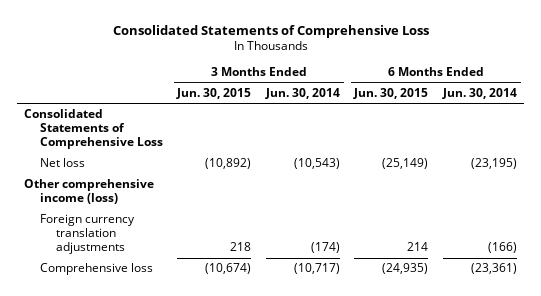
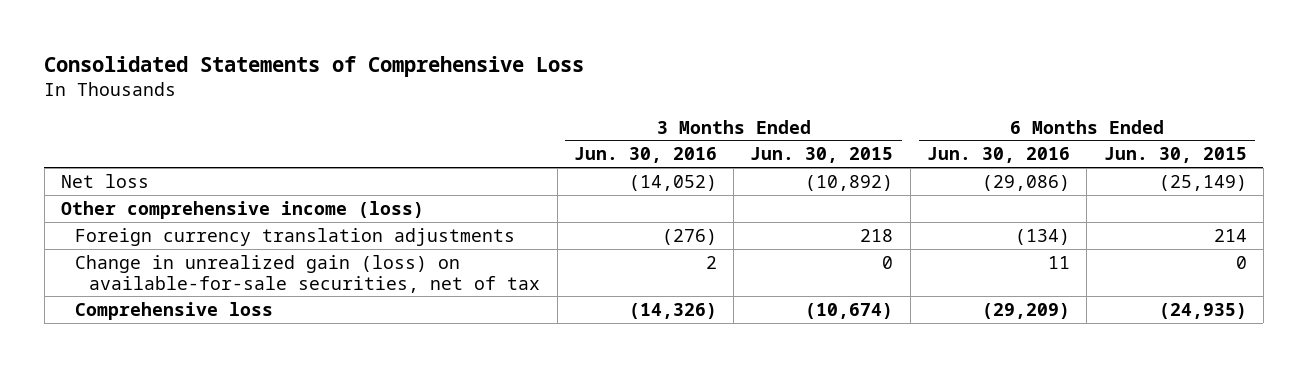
- | 3 Months Ended Jun. 30, 2015 | 3 Months Ended Jun. 30, 2014 | 6 Months Ended Jun. 30, 2015 | 6 Months Ended Jun. 30, 2014
+ | 3 Months Ended Jun. 30, 2016 | 3 Months Ended Jun. 30, 2015 | 6 Months Ended Jun. 30, 2016 | 6 Months Ended Jun. 30, 2015
- Consolidated Statements of Comprehensive Loss
+ Change in unrealized gain (loss) on available-for-sale securities, net of tax | 2 | 0 | 11 | 0

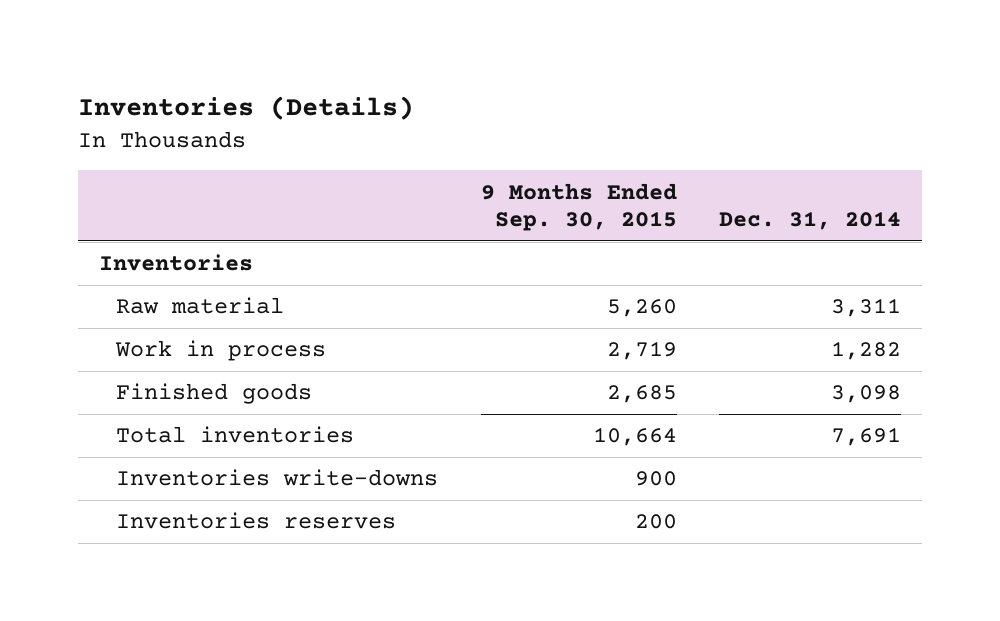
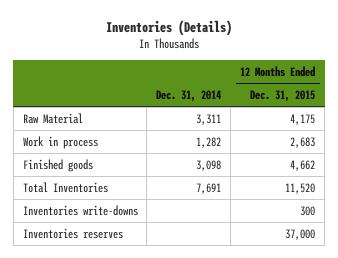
- | 9 Months Ended Sep. 30, 2015 | Dec. 31, 2014
+ | Dec. 31, 2014 | 12 Months Ended Dec. 31, 2015
- Inventories
- Raw material | 5,260 | 3,311
+ Raw Material | 3,311 | 4,175
- Total inventories | 10,664 | 7,691
+ Total Inventories | 7,691 | 11,520

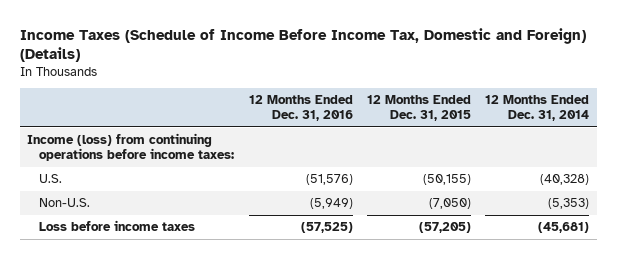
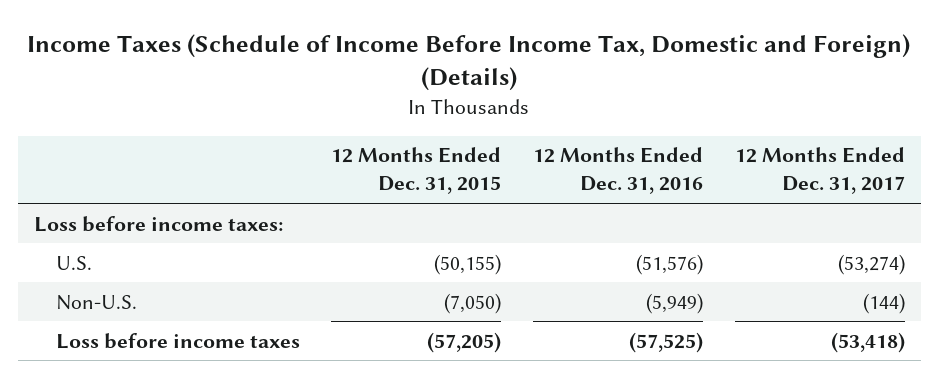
- | 12 Months Ended Dec. 31, 2016 | 12 Months Ended Dec. 31, 2015 | 12 Months Ended Dec. 31, 2014
+ | 12 Months Ended Dec. 31, 2015 | 12 Months Ended Dec. 31, 2016 | 12 Months Ended Dec. 31, 2017
- Income (loss) from continuing operations before income taxes:
+ Loss before income taxes:

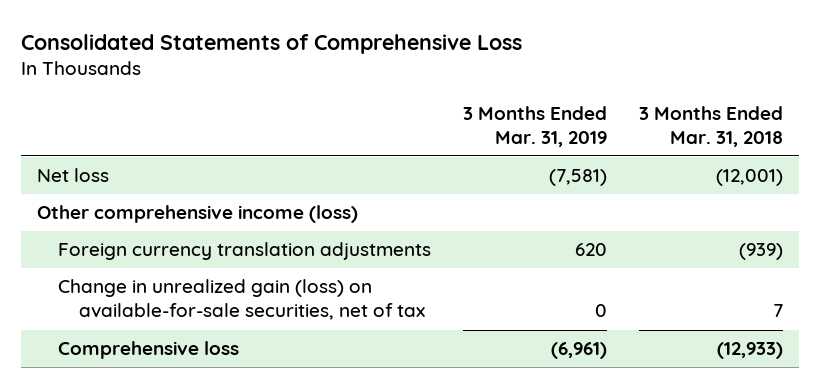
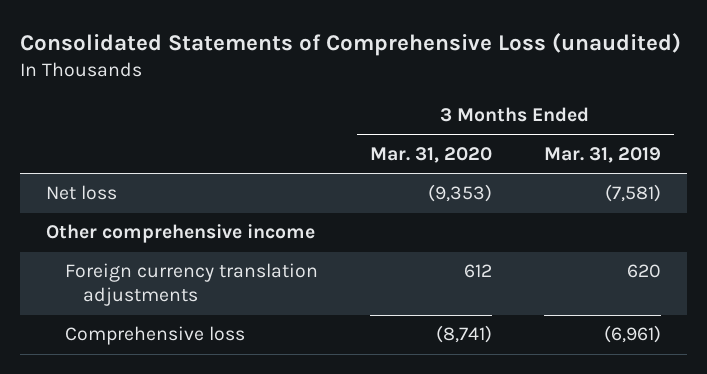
- Consolidated Statements of Comprehensive Loss
+ Consolidated Statements of Comprehensive Loss (unaudited)
- | 3 Months Ended Mar. 31, 2019 | 3 Months Ended Mar. 31, 2018
+ | 3 Months Ended Mar. 31, 2020 | 3 Months Ended Mar. 31, 2019
- Other comprehensive income (loss)
+ Other comprehensive income
- Change in unrealized gain (loss) on available-for-sale securities, net of tax | 0 | 7

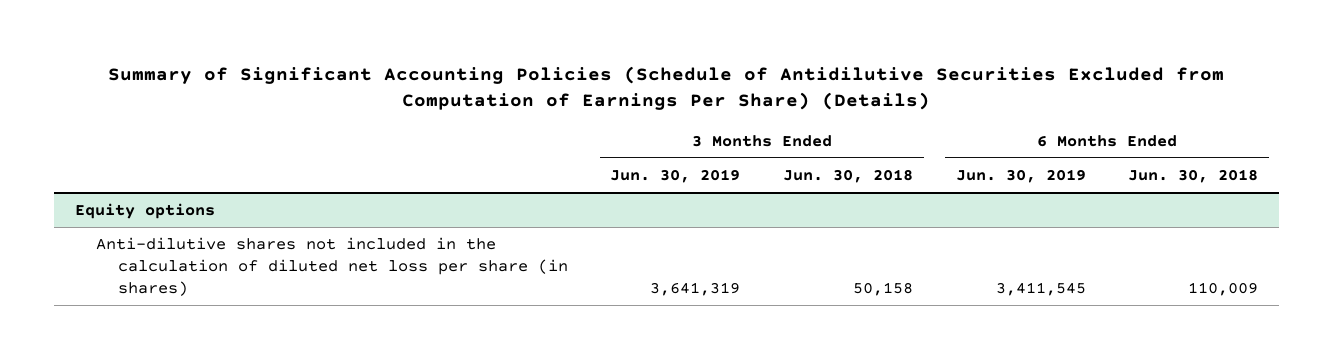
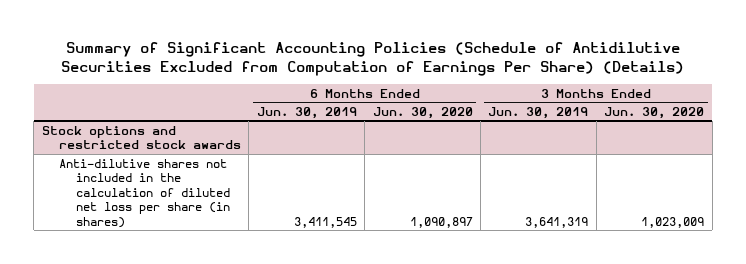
- | 3 Months Ended Jun. 30, 2019 | 3 Months Ended Jun. 30, 2018 | 6 Months Ended Jun. 30, 2019 | 6 Months Ended Jun. 30, 2018
+ | 6 Months Ended Jun. 30, 2019 | 6 Months Ended Jun. 30, 2020 | 3 Months Ended Jun. 30, 2019 | 3 Months Ended Jun. 30, 2020
- Equity options
+ Stock options and restricted stock awards

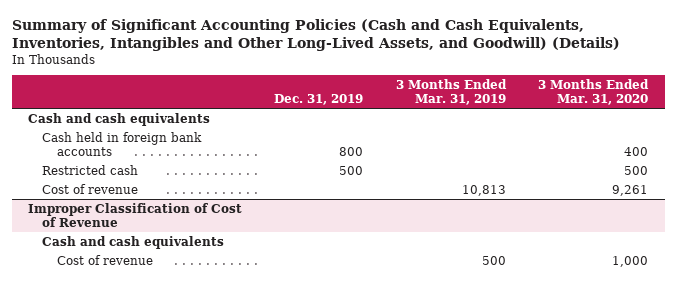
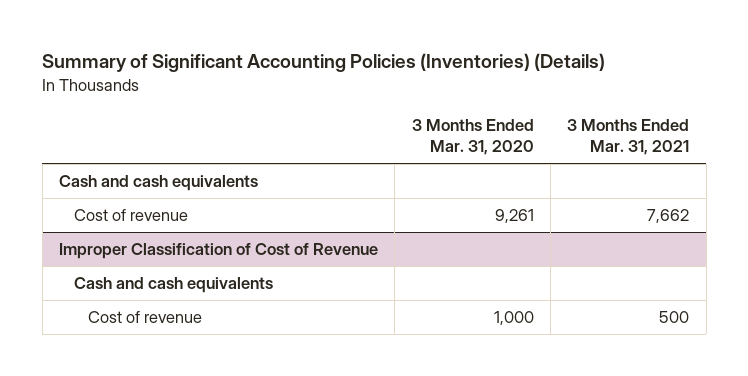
- Summary of Significant Accounting Policies (Cash and Cash Equivalents, Inventories, Intangibles and Other Long-Lived Assets, and Goodwill) (Details)
+ Summary of Significant Accounting Policies (Inventories) (Details)
- | Dec. 31, 2019 | 3 Months Ended Mar. 31, 2019 | 3 Months Ended Mar. 31, 2020
+ | 3 Months Ended Mar. 31, 2020 | 3 Months Ended Mar. 31, 2021
- Cash held in foreign bank accounts | 800 | | 400
- Restricted cash | 500 | | 500

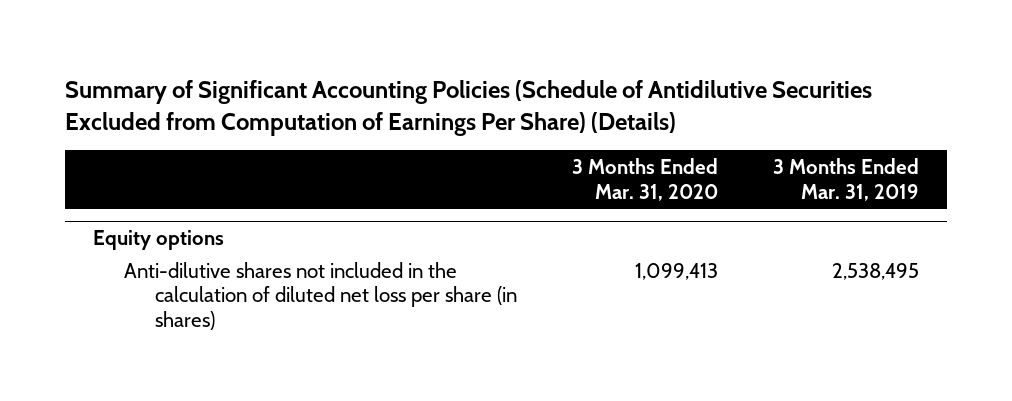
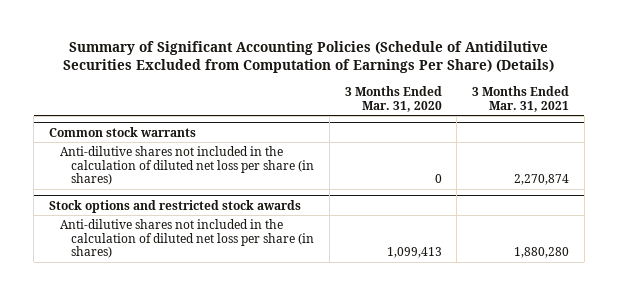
- | 3 Months Ended Mar. 31, 2020 | 3 Months Ended Mar. 31, 2019
+ | 3 Months Ended Mar. 31, 2020 | 3 Months Ended Mar. 31, 2021
- Equity options
+ Common stock warrants
+ Anti-dilutive shares not included in the calculation of diluted net loss per share (in shares) | 0 | 2,270,874
+ Stock options and restricted stock awards

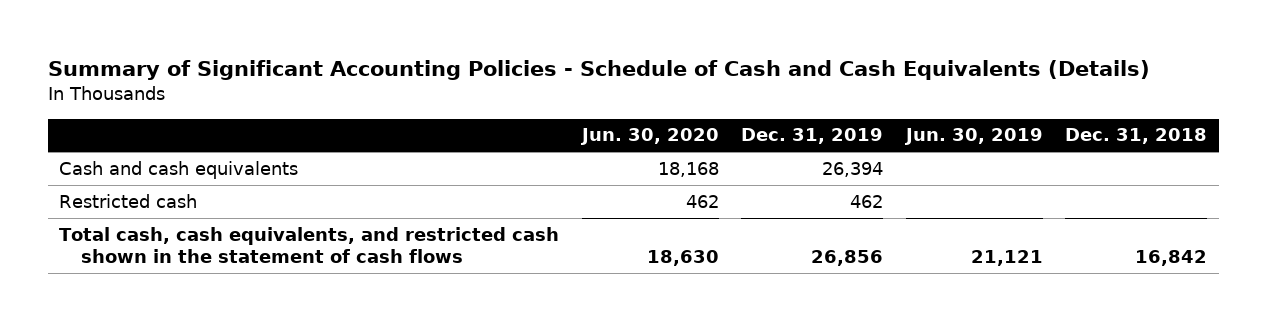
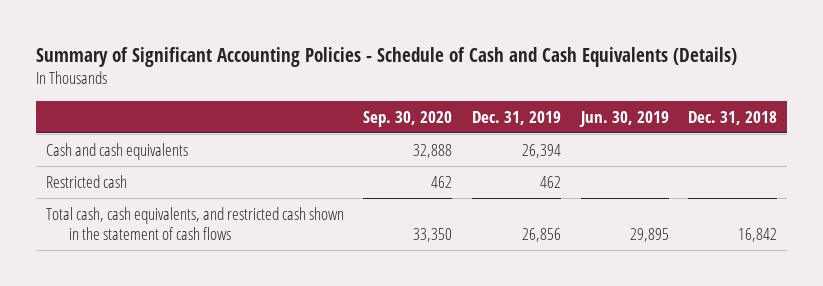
- | Jun. 30, 2020 | Dec. 31, 2019 | Jun. 30, 2019 | Dec. 31, 2018
+ | Sep. 30, 2020 | Dec. 31, 2019 | Jun. 30, 2019 | Dec. 31, 2018
- Total cash, cash equivalents, and restricted cash shown in the statement of cash flows | 18,630 | 26,856 | 21,121 | 16,842
+ Total cash, cash equivalents, and restricted cash shown in the statement of cash flows | 33,350 | 26,856 | 29,895 | 16,842

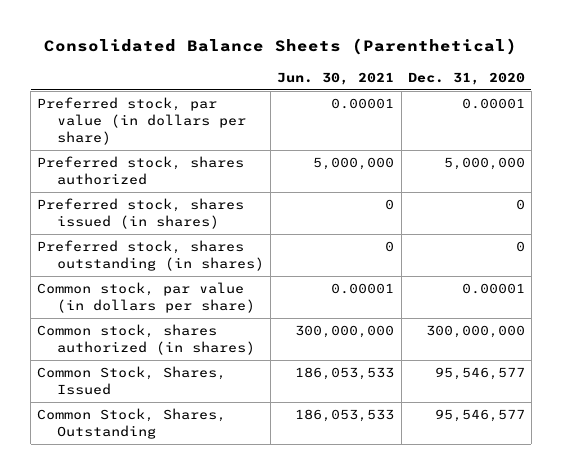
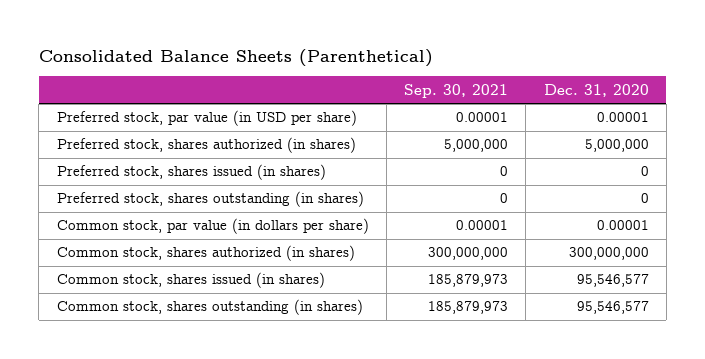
- | Jun. 30, 2021 | Dec. 31, 2020
+ | Sep. 30, 2021 | Dec. 31, 2020
- Preferred stock, par value (in dollars per share) | 0.00001 | 0.00001
- Preferred stock, shares authorized | 5,000,000 | 5,000,000
+ Preferred stock, par value (in USD per share) | 0.00001 | 0.00001
+ Preferred stock, shares authorized (in shares) | 5,000,000 | 5,000,000
- Common Stock, Shares, Issued | 186,053,533 | 95,546,577
- Common Stock, Shares, Outstanding | 186,053,533 | 95,546,577
+ Common stock, shares issued (in shares) | 185,879,973 | 95,546,577
+ Common stock, shares outstanding (in shares) | 185,879,973 | 95,546,577

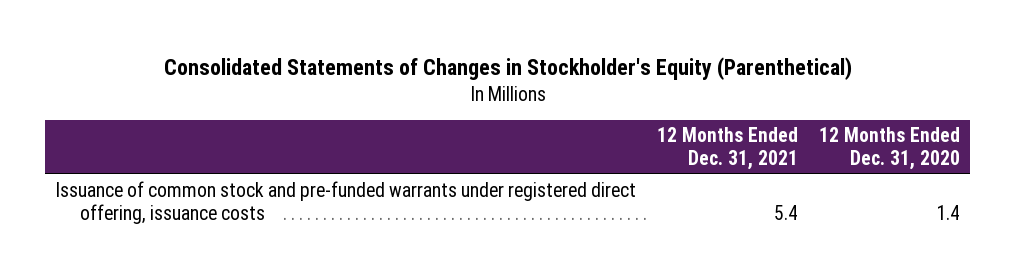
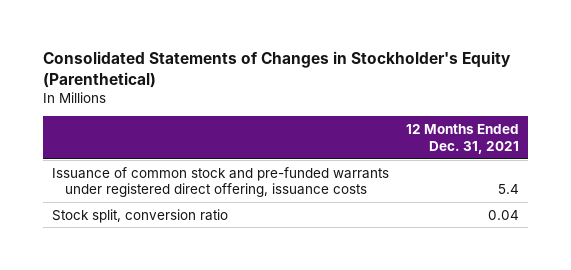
- | 12 Months Ended Dec. 31, 2021 | 12 Months Ended Dec. 31, 2020
+ | 12 Months Ended Dec. 31, 2021
+ Stock split, conversion ratio | 0.04

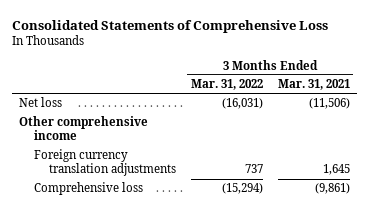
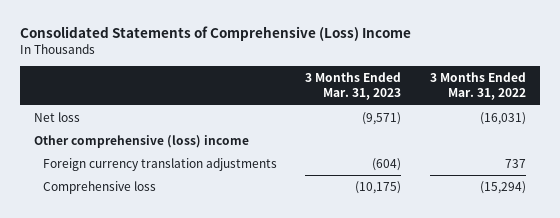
- Consolidated Statements of Comprehensive Loss
+ Consolidated Statements of Comprehensive (Loss) Income
- | 3 Months Ended Mar. 31, 2022 | 3 Months Ended Mar. 31, 2021
+ | 3 Months Ended Mar. 31, 2023 | 3 Months Ended Mar. 31, 2022
- Other comprehensive income
+ Other comprehensive (loss) income

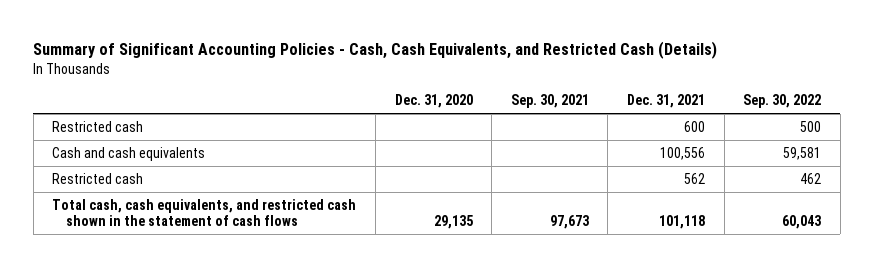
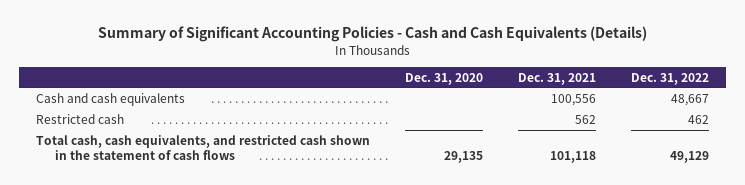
- Summary of Significant Accounting Policies - Cash, Cash Equivalents, and Restricted Cash (Details)
+ Summary of Significant Accounting Policies - Cash and Cash Equivalents (Details)
- | Dec. 31, 2020 | Sep. 30, 2021 | Dec. 31, 2021 | Sep. 30, 2022
+ | Dec. 31, 2020 | Dec. 31, 2021 | Dec. 31, 2022
- Restricted cash | | | 600 | 500

